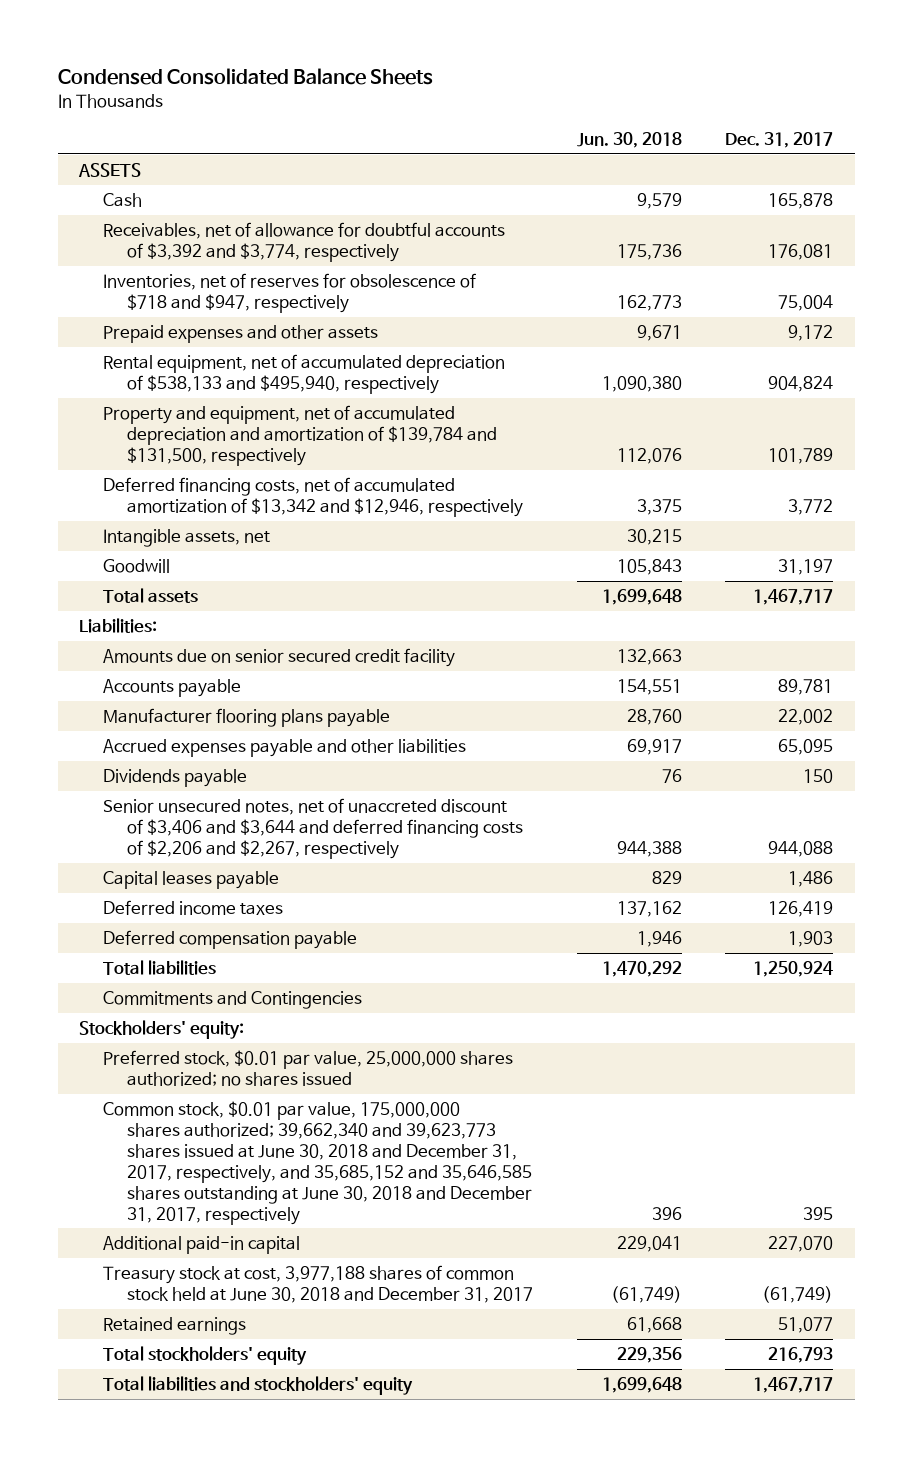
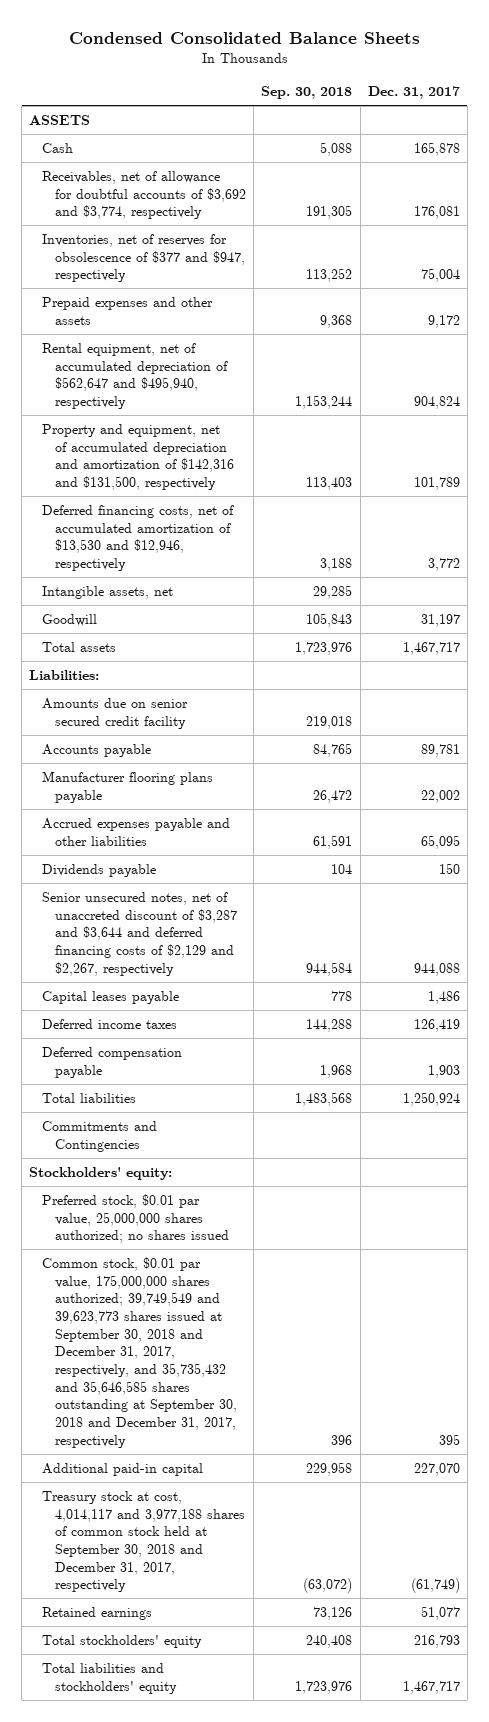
- | Jun. 30, 2018 | Dec. 31, 2017
+ | Sep. 30, 2018 | Dec. 31, 2017
- Receivables, net of allowance for doubtful accounts of $3,392 and $3,774, respectively | 175,736 | 176,081
- Inventories, net of reserves for obsolescence of $718 and $947, respectively | 162,773 | 75,004
+ Receivables, net of allowance for doubtful accounts of $3,692 and $3,774, respectively | 191,305 | 176,081
+ Inventories, net of reserves for obsolescence of $377 and $947, respectively | 113,252 | 75,004
- Rental equipment, net of accumulated depreciation of $538,133 and $495,940, respectively | 1,090,380 | 904,824
- Property and equipment, net of accumulated depreciation and amortization of $139,784 and $131,500, respectively | 112,076 | 101,789
- Deferred financing costs, net of accumulated amortization of $13,342 and $12,946, respectively | 3,375 | 3,772
+ Rental equipment, net of accumulated depreciation of $562,647 and $495,940, respectively | 1,153,244 | 904,824
+ Property and equipment, net of accumulated depreciation and amortization of $142,316 and $131,500, respectively | 113,403 | 101,789
+ Deferred financing costs, net of accumulated amortization of $13,530 and $12,946, respectively | 3,188 | 3,772
- Senior unsecured notes, net of unaccreted discount of $3,406 and $3,644 and deferred financing costs of $2,206 and $2,267, respectively | 944,388 | 944,088
+ Senior unsecured notes, net of unaccreted discount of $3,287 and $3,644 and deferred financing costs of $2,129 and $2,267, respectively | 944,584 | 944,088
- Common stock, $0.01 par value, 175,000,000 shares authorized; 39,662,340 and 39,623,773 shares issued at June 30, 2018 and December 31, 2017, respectively, and 35,685,152 and 35,646,585 shares outstanding at June 30, 2018 and December 31, 2017, respectively | 396 | 395
+ Common stock, $0.01 par value, 175,000,000 shares authorized; 39,749,549 and 39,623,773 shares issued at September 30, 2018 and December 31, 2017, respectively, and 35,735,432 and 35,646,585 shares outstanding at September 30, 2018 and December 31, 2017, respectively | 396 | 395
- Treasury stock at cost, 3,977,188 shares of common stock held at June 30, 2018 and December 31, 2017 | (61,749) | (61,749)
+ Treasury stock at cost, 4,014,117 and 3,977,188 shares of common stock held at September 30, 2018 and December 31, 2017, respectively | (63,072) | (61,749)

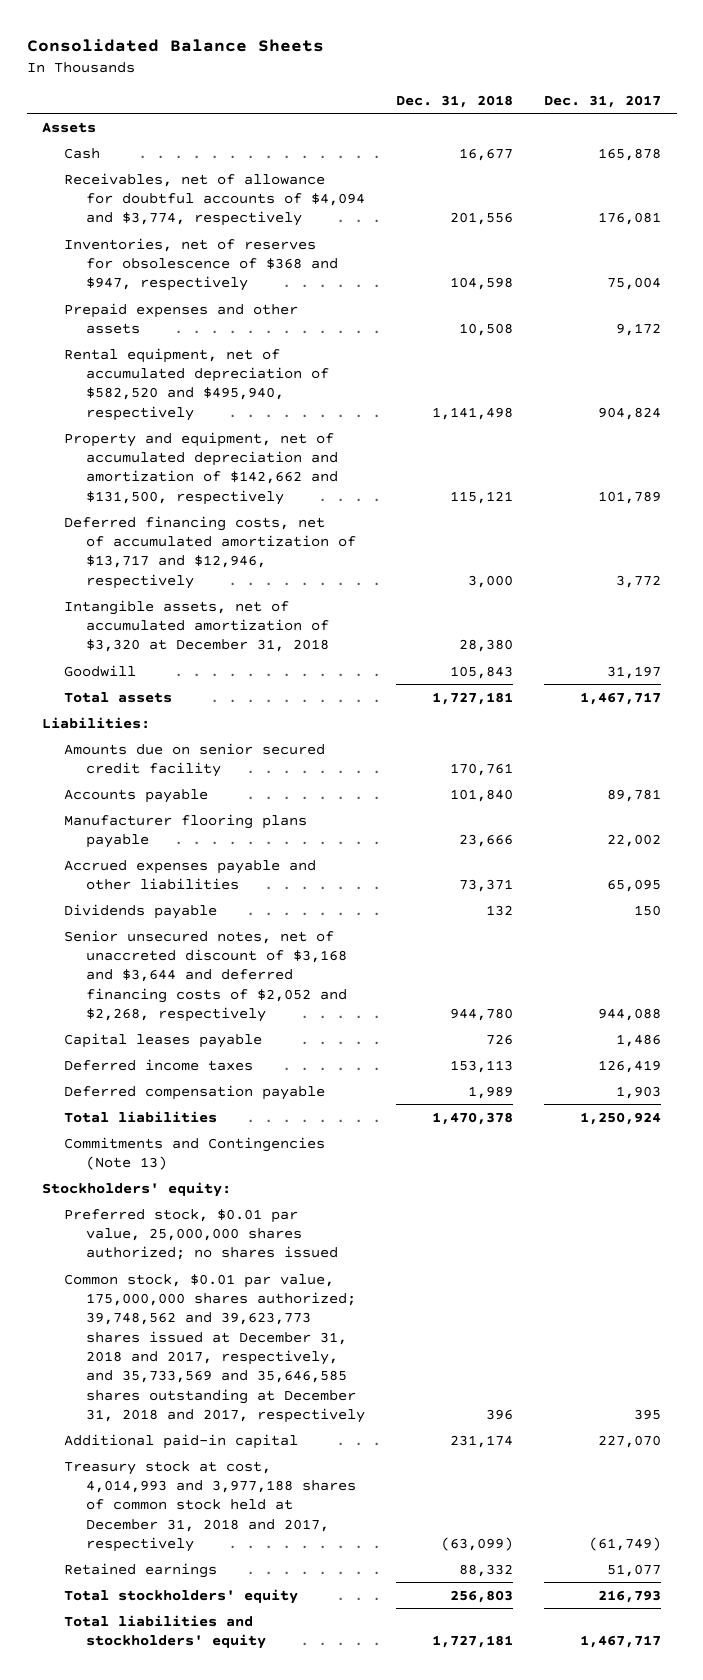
- Condensed Consolidated Balance Sheets
+ Consolidated Balance Sheets
- | Sep. 30, 2018 | Dec. 31, 2017
+ | Dec. 31, 2018 | Dec. 31, 2017
- ASSETS
+ Assets
- Receivables, net of allowance for doubtful accounts of $3,692 and $3,774, respectively | 191,305 | 176,081
- Inventories, net of reserves for obsolescence of $377 and $947, respectively | 113,252 | 75,004
+ Receivables, net of allowance for doubtful accounts of $4,094 and $3,774, respectively | 201,556 | 176,081
+ Inventories, net of reserves for obsolescence of $368 and $947, respectively | 104,598 | 75,004
- Rental equipment, net of accumulated depreciation of $562,647 and $495,940, respectively | 1,153,244 | 904,824
- Property and equipment, net of accumulated depreciation and amortization of $142,316 and $131,500, respectively | 113,403 | 101,789
- Deferred financing costs, net of accumulated amortization of $13,530 and $12,946, respectively | 3,188 | 3,772
- Intangible assets, net | 29,285 |
+ Rental equipment, net of accumulated depreciation of $582,520 and $495,940, respectively | 1,141,498 | 904,824
+ Property and equipment, net of accumulated depreciation and amortization of $142,662 and $131,500, respectively | 115,121 | 101,789
+ Deferred financing costs, net of accumulated amortization of $13,717 and $12,946, respectively | 3,000 | 3,772
+ Intangible assets, net of accumulated amortization of $3,320 at December 31, 2018 | 28,380 |
- Senior unsecured notes, net of unaccreted discount of $3,287 and $3,644 and deferred financing costs of $2,129 and $2,267, respectively | 944,584 | 944,088
+ Senior unsecured notes, net of unaccreted discount of $3,168 and $3,644 and deferred financing costs of $2,052 and $2,268, respectively | 944,780 | 944,088
- Commitments and Contingencies
+ Commitments and Contingencies (Note 13)
- Common stock, $0.01 par value, 175,000,000 shares authorized; 39,749,549 and 39,623,773 shares issued at September 30, 2018 and December 31, 2017, respectively, and 35,735,432 and 35,646,585 shares outstanding at September 30, 2018 and December 31, 2017, respectively | 396 | 395
+ Common stock, $0.01 par value, 175,000,000 shares authorized; 39,748,562 and 39,623,773 shares issued at December 31, 2018 and 2017, respectively, and 35,733,569 and 35,646,585 shares outstanding at December 31, 2018 and 2017, respectively | 396 | 395
- Treasury stock at cost, 4,014,117 and 3,977,188 shares of common stock held at September 30, 2018 and December 31, 2017, respectively | (63,072) | (61,749)
+ Treasury stock at cost, 4,014,993 and 3,977,188 shares of common stock held at December 31, 2018 and 2017, respectively | (63,099) | (61,749)

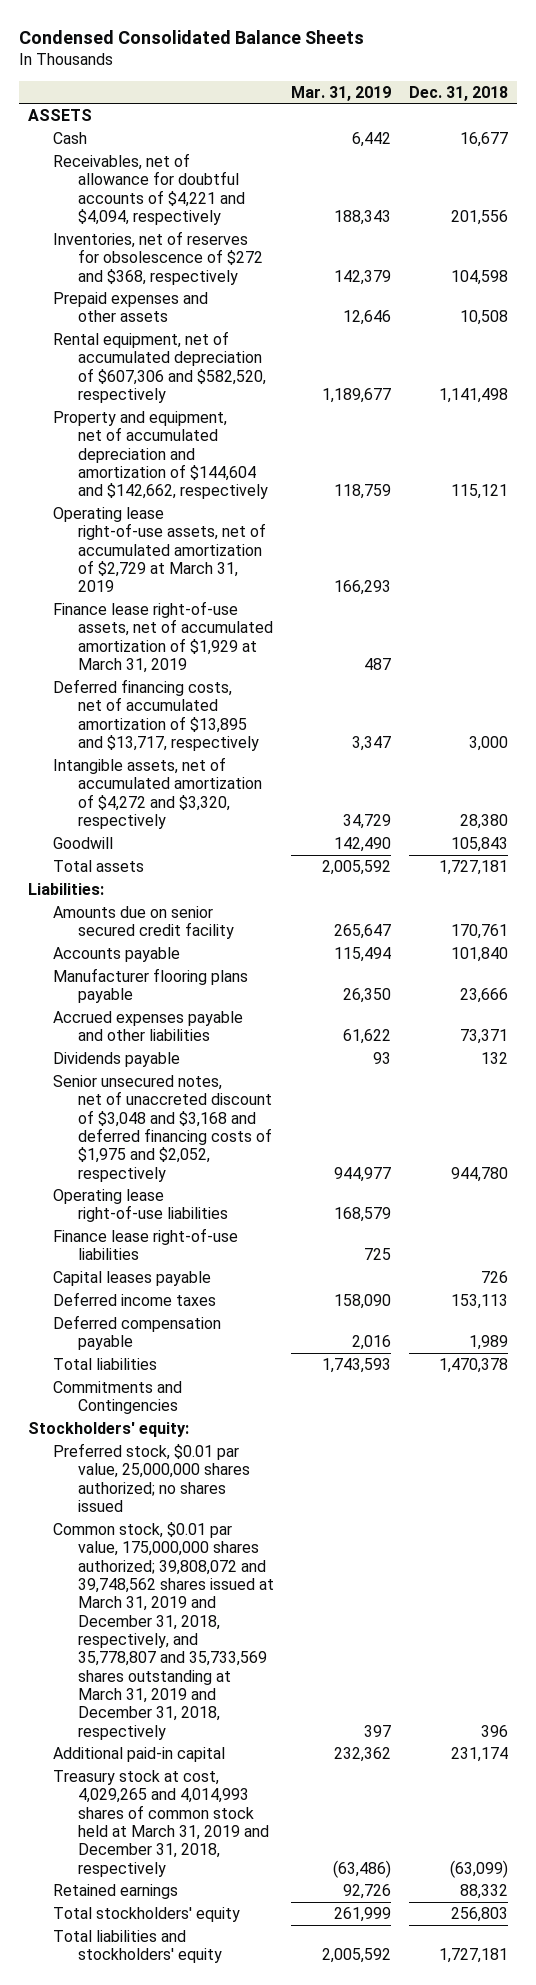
- Consolidated Balance Sheets
+ Condensed Consolidated Balance Sheets
- | Dec. 31, 2018 | Dec. 31, 2017
+ | Mar. 31, 2019 | Dec. 31, 2018
- Assets
+ ASSETS
- Receivables, net of allowance for doubtful accounts of $4,094 and $3,774, respectively | 201,556 | 176,081
- Inventories, net of reserves for obsolescence of $368 and $947, respectively | 104,598 | 75,004
+ Receivables, net of allowance for doubtful accounts of $4,221 and $4,094, respectively | 188,343 | 201,556
+ Inventories, net of reserves for obsolescence of $272 and $368, respectively | 142,379 | 104,598
- Rental equipment, net of accumulated depreciation of $582,520 and $495,940, respectively | 1,141,498 | 904,824
- Property and equipment, net of accumulated depreciation and amortization of $142,662 and $131,500, respectively | 115,121 | 101,789
- Deferred financing costs, net of accumulated amortization of $13,717 and $12,946, respectively | 3,000 | 3,772
- Intangible assets, net of accumulated amortization of $3,320 at December 31, 2018 | 28,380 |
+ Rental equipment, net of accumulated depreciation of $607,306 and $582,520, respectively | 1,189,677 | 1,141,498
+ Property and equipment, net of accumulated depreciation and amortization of $144,604 and $142,662, respectively | 118,759 | 115,121
+ Operating lease right-of-use assets, net of accumulated amortization of $2,729 at March 31, 2019 | 166,293 |
+ Finance lease right-of-use assets, net of accumulated amortization of $1,929 at March 31, 2019 | 487 |
+ Deferred financing costs, net of accumulated amortization of $13,895 and $13,717, respectively | 3,347 | 3,000
+ Intangible assets, net of accumulated amortization of $4,272 and $3,320, respectively | 34,729 | 28,380
- Senior unsecured notes, net of unaccreted discount of $3,168 and $3,644 and deferred financing costs of $2,052 and $2,268, respectively | 944,780 | 944,088
+ Senior unsecured notes, net of unaccreted discount of $3,048 and $3,168 and deferred financing costs of $1,975 and $2,052, respectively | 944,977 | 944,780
+ Operating lease right-of-use liabilities | 168,579 |
+ Finance lease right-of-use liabilities | 725 |
- Commitments and Contingencies (Note 13)
+ Commitments and Contingencies
- Common stock, $0.01 par value, 175,000,000 shares authorized; 39,748,562 and 39,623,773 shares issued at December 31, 2018 and 2017, respectively, and 35,733,569 and 35,646,585 shares outstanding at December 31, 2018 and 2017, respectively | 396 | 395
+ Common stock, $0.01 par value, 175,000,000 shares authorized; 39,808,072 and 39,748,562 shares issued at March 31, 2019 and December 31, 2018, respectively, and 35,778,807 and 35,733,569 shares outstanding at March 31, 2019 and December 31, 2018, respectively | 397 | 396
- Treasury stock at cost, 4,014,993 and 3,977,188 shares of common stock held at December 31, 2018 and 2017, respectively | (63,099) | (61,749)
+ Treasury stock at cost, 4,029,265 and 4,014,993 shares of common stock held at March 31, 2019 and December 31, 2018, respectively | (63,486) | (63,099)

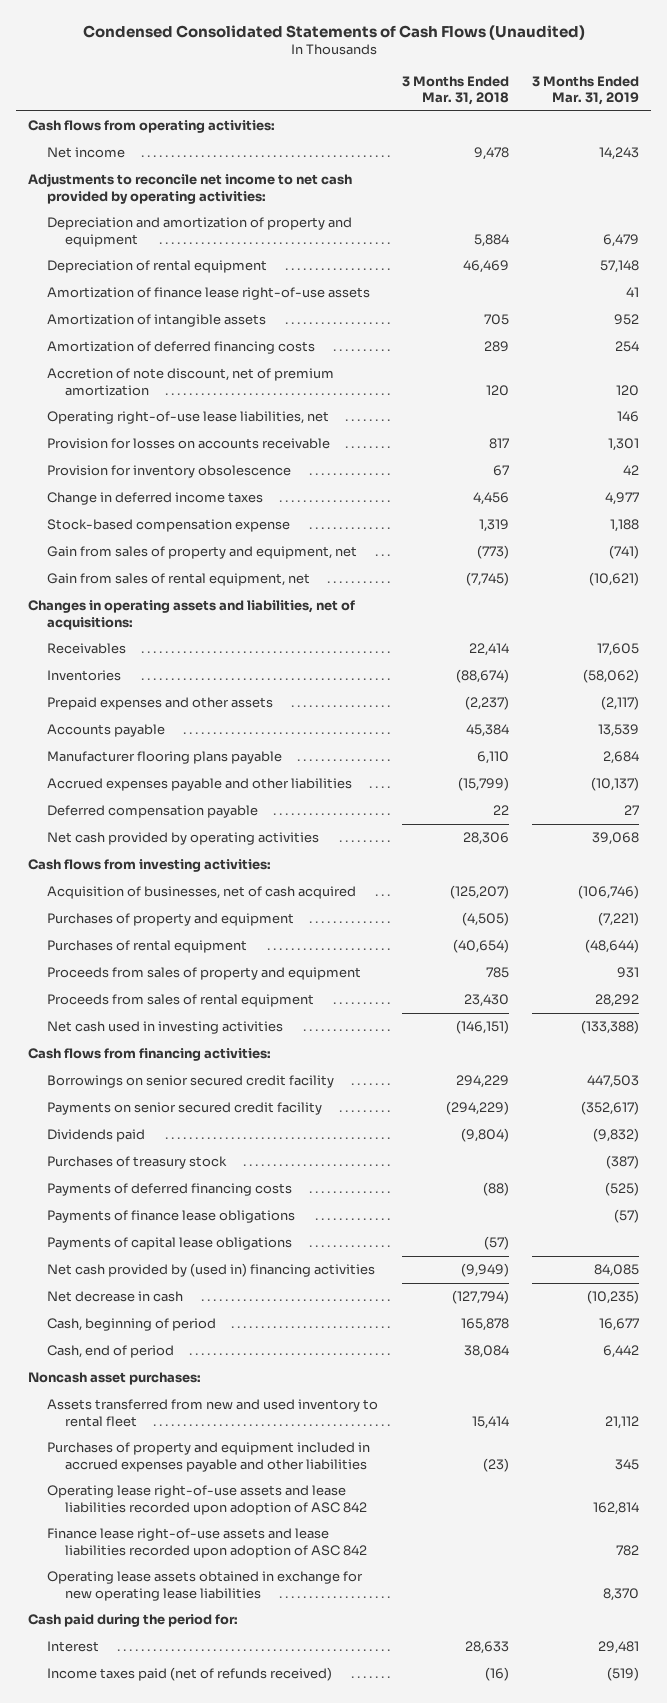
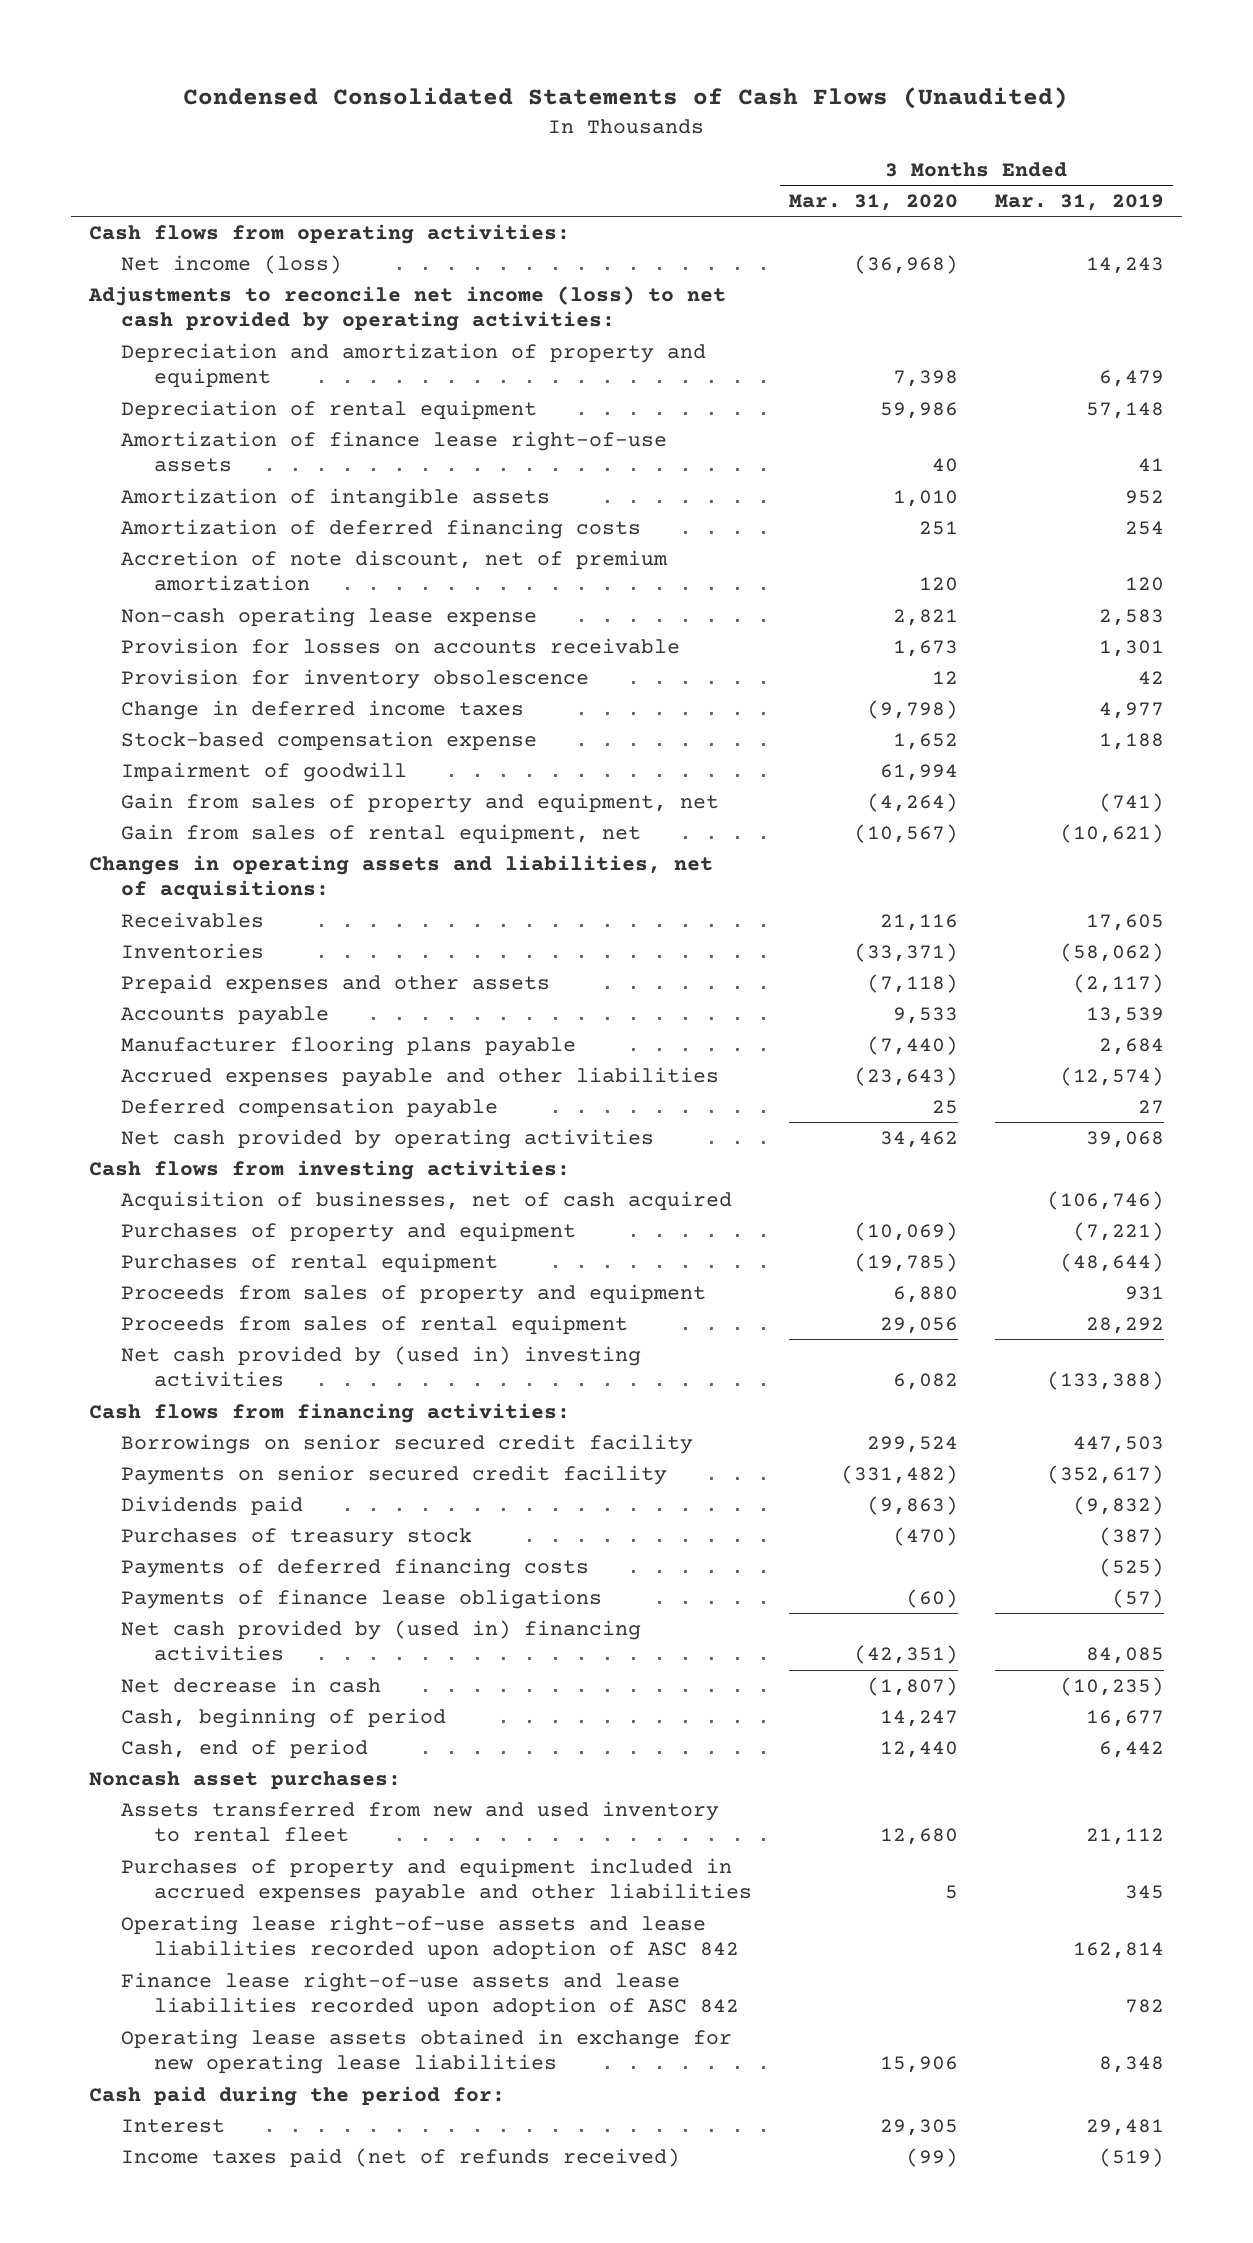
- | 3 Months Ended Mar. 31, 2018 | 3 Months Ended Mar. 31, 2019
+ | 3 Months Ended Mar. 31, 2020 | 3 Months Ended Mar. 31, 2019
- Net income | 9,478 | 14,243
- Adjustments to reconcile net income to net cash provided by operating activities:
+ Net income (loss) | (36,968) | 14,243
+ Adjustments to reconcile net income (loss) to net cash provided by operating activities:
- Operating right-of-use lease liabilities, net | | 146
+ Non-cash operating lease expense | 2,821 | 2,583
+ Impairment of goodwill | 61,994 |
- Accrued expenses payable and other liabilities | (15,799) | (10,137)
+ Accrued expenses payable and other liabilities | (23,643) | (12,574)
- Net cash used in investing activities | (146,151) | (133,388)
+ Net cash provided by (used in) investing activities | 6,082 | (133,388)
- Payments of capital lease obligations | (57) |
- Operating lease assets obtained in exchange for new operating lease liabilities | | 8,370
+ Operating lease assets obtained in exchange for new operating lease liabilities | 15,906 | 8,348

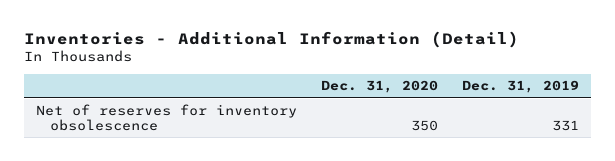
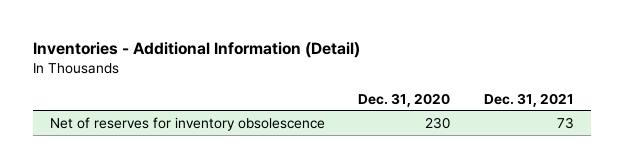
- | Dec. 31, 2020 | Dec. 31, 2019
+ | Dec. 31, 2020 | Dec. 31, 2021
- Net of reserves for inventory obsolescence | 350 | 331
+ Net of reserves for inventory obsolescence | 230 | 73

